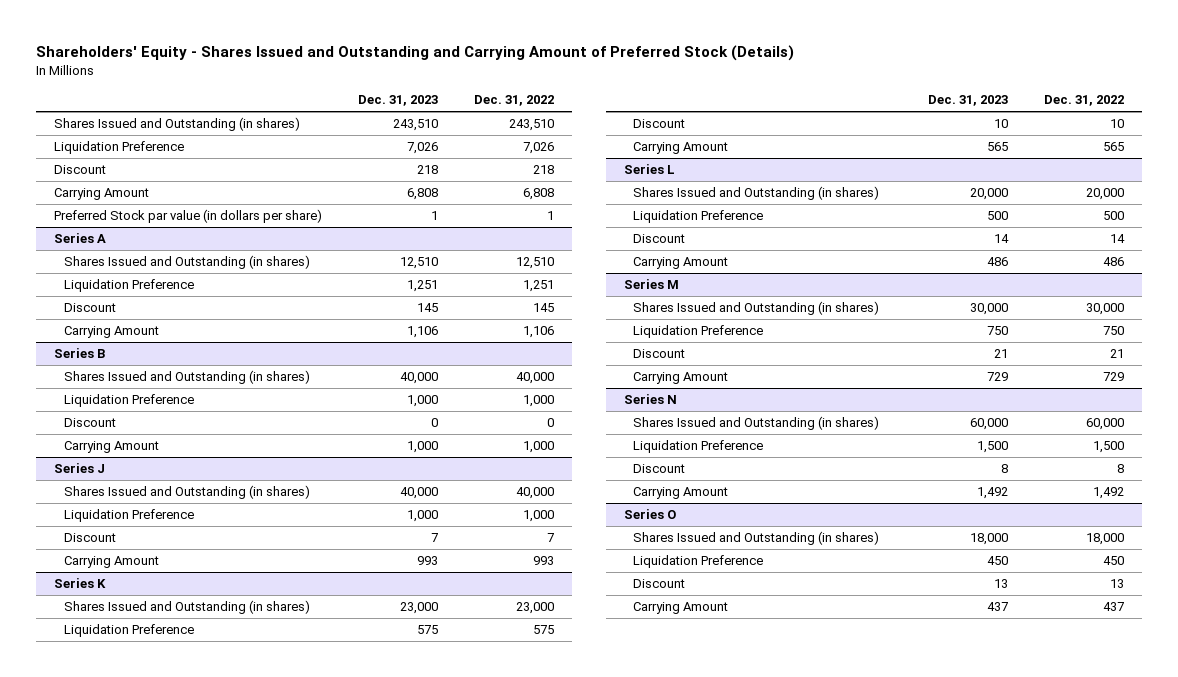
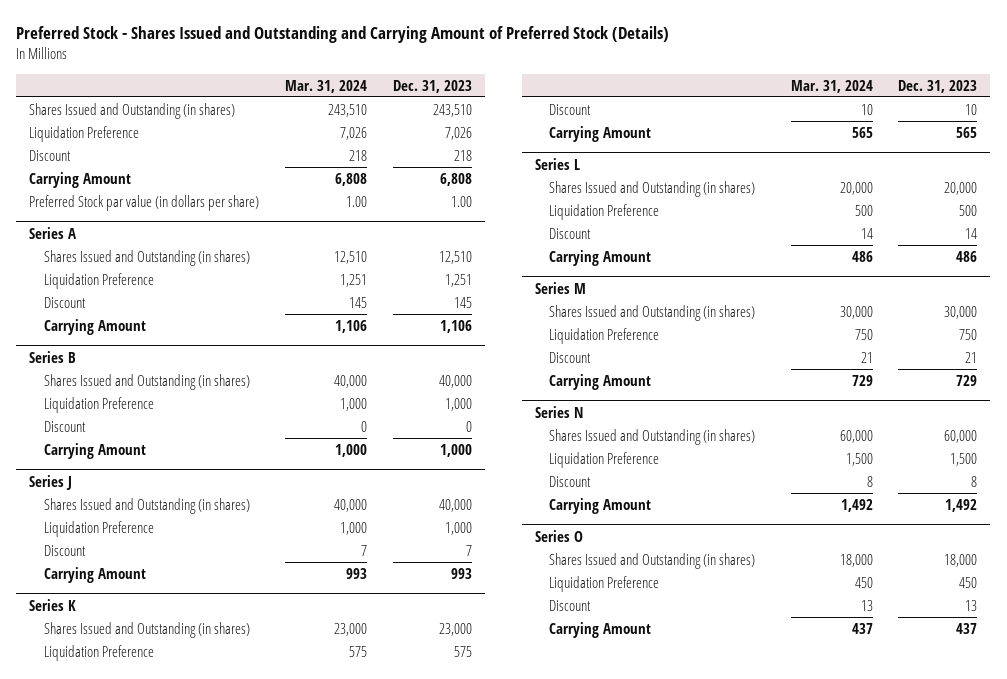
- Shareholders' Equity - Shares Issued and Outstanding and Carrying Amount of Preferred Stock (Details)
+ Preferred Stock - Shares Issued and Outstanding and Carrying Amount of Preferred Stock (Details)
- | Dec. 31, 2023 | Dec. 31, 2022
+ | Mar. 31, 2024 | Dec. 31, 2023
- Preferred Stock par value (in dollars per share) | 1 | 1
+ Preferred Stock par value (in dollars per share) | 1.00 | 1.00

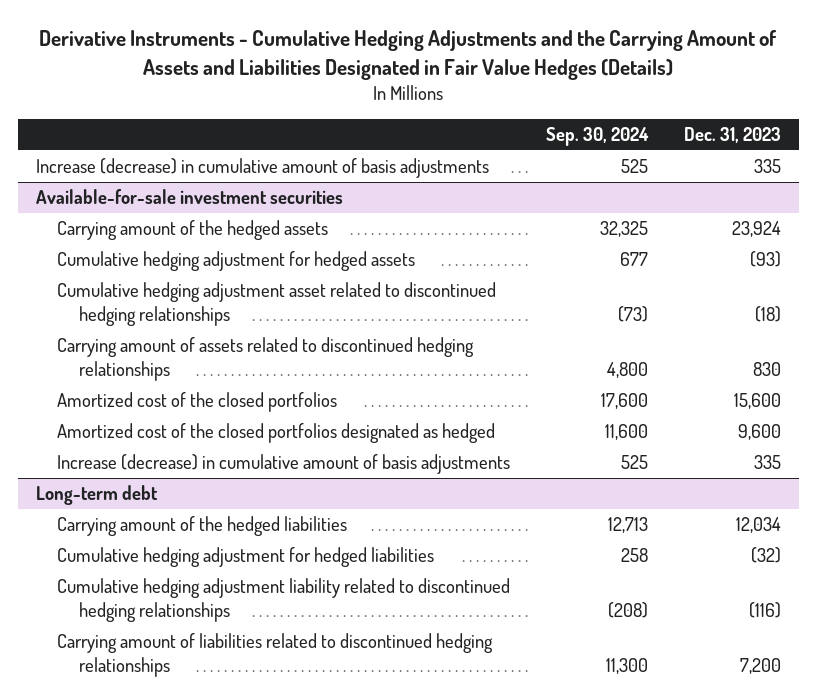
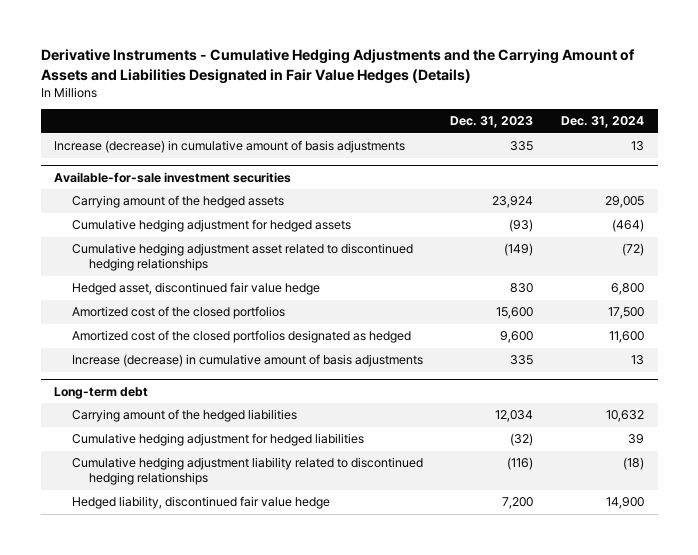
- | Sep. 30, 2024 | Dec. 31, 2023
+ | Dec. 31, 2023 | Dec. 31, 2024
@ Available-for-sale investment securities
- Cumulative hedging adjustment asset related to discontinued hedging relationships | (73) | (18)
- Carrying amount of assets related to discontinued hedging relationships | 4,800 | 830
+ Cumulative hedging adjustment asset related to discontinued hedging relationships | (149) | (72)
+ Hedged asset, discontinued fair value hedge | 830 | 6,800
@ Long-term debt
- Carrying amount of liabilities related to discontinued hedging relationships | 11,300 | 7,200
+ Hedged liability, discontinued fair value hedge | 7,200 | 14,900

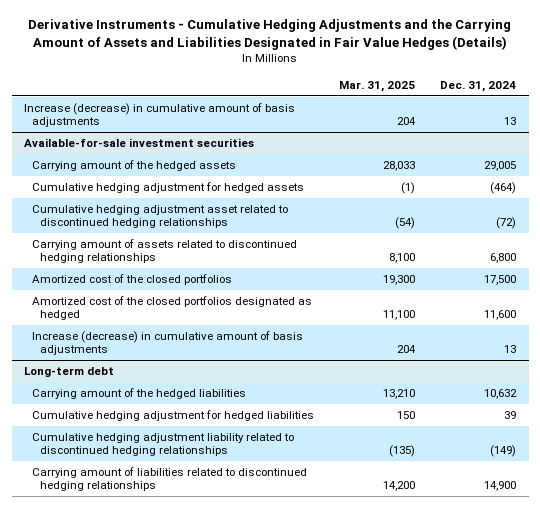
- | Dec. 31, 2023 | Dec. 31, 2024
+ | Mar. 31, 2025 | Dec. 31, 2024
@ Available-for-sale investment securities
- Hedged asset, discontinued fair value hedge | 830 | 6,800
+ Carrying amount of assets related to discontinued hedging relationships | 8,100 | 6,800
@ Long-term debt
- Cumulative hedging adjustment liability related to discontinued hedging relationships | (116) | (18)
- Hedged liability, discontinued fair value hedge | 7,200 | 14,900
+ Cumulative hedging adjustment liability related to discontinued hedging relationships | (135) | (149)
+ Carrying amount of liabilities related to discontinued hedging relationships | 14,200 | 14,900

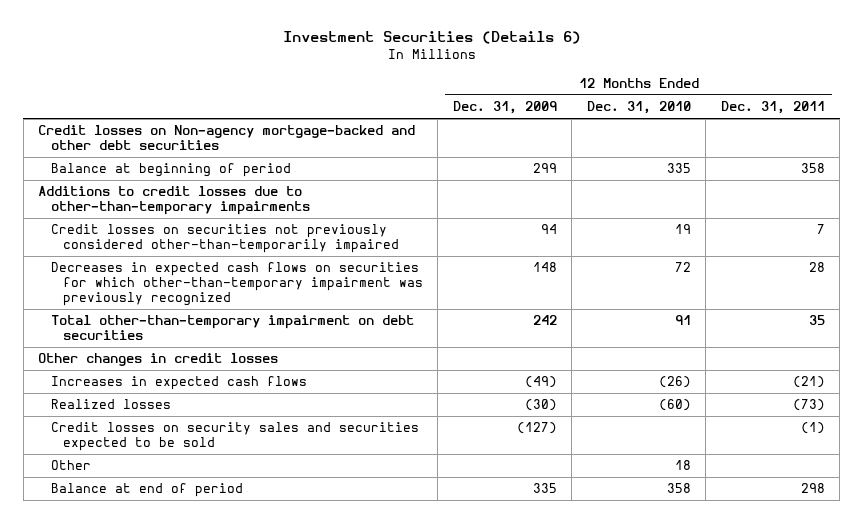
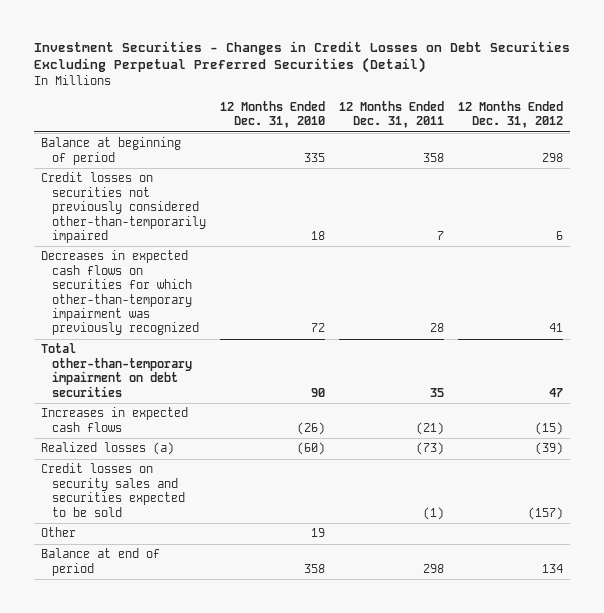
- Investment Securities (Details 6)
+ Investment Securities - Changes in Credit Losses on Debt Securities Excluding Perpetual Preferred Securities (Detail)
- | 12 Months Ended Dec. 31, 2009 | 12 Months Ended Dec. 31, 2010 | 12 Months Ended Dec. 31, 2011
+ | 12 Months Ended Dec. 31, 2010 | 12 Months Ended Dec. 31, 2011 | 12 Months Ended Dec. 31, 2012
- Credit losses on Non-agency mortgage-backed and other debt securities
- Additions to credit losses due to other-than-temporary impairments
- Credit losses on securities not previously considered other-than-temporarily impaired | 94 | 19 | 7
+ Credit losses on securities not previously considered other-than-temporarily impaired | 18 | 7 | 6
- Total other-than-temporary impairment on debt securities | 242 | 91 | 35
- Other changes in credit losses
+ Total other-than-temporary impairment on debt securities | 90 | 35 | 47
- Realized losses | (30) | (60) | (73)
+ Realized losses (a) | (60) | (73) | (39)
- Other | | 18 |
+ Other | 19 | |

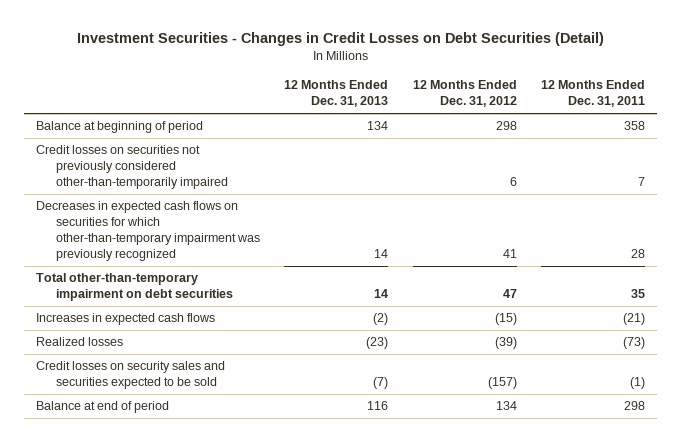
- Investment Securities - Changes in Credit Losses on Debt Securities Excluding Perpetual Preferred Securities (Detail)
+ Investment Securities - Changes in Credit Losses on Debt Securities (Detail)
- | 12 Months Ended Dec. 31, 2010 | 12 Months Ended Dec. 31, 2011 | 12 Months Ended Dec. 31, 2012
+ | 12 Months Ended Dec. 31, 2013 | 12 Months Ended Dec. 31, 2012 | 12 Months Ended Dec. 31, 2011
- Realized losses (a) | (60) | (73) | (39)
+ Realized losses | (23) | (39) | (73)
- Other | 19 | |

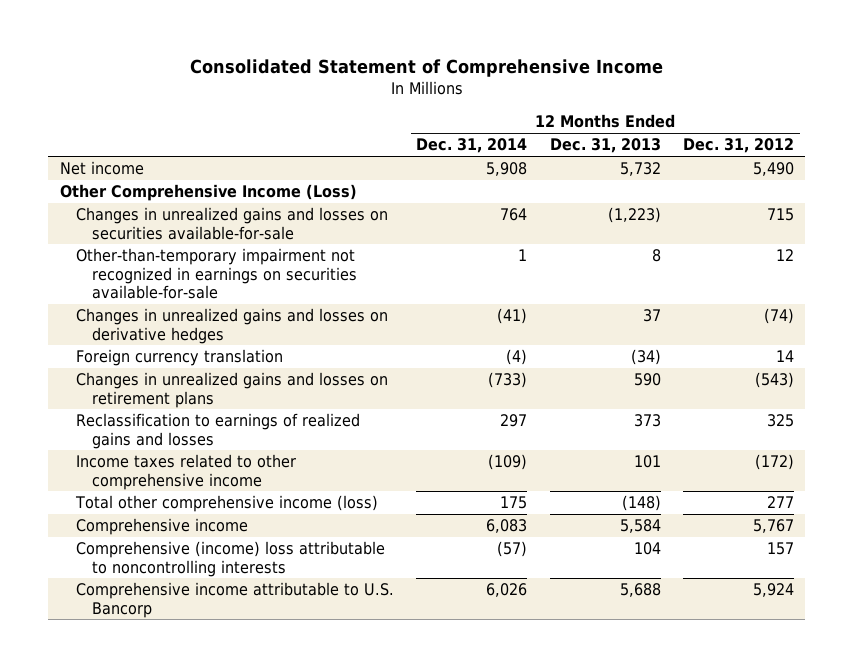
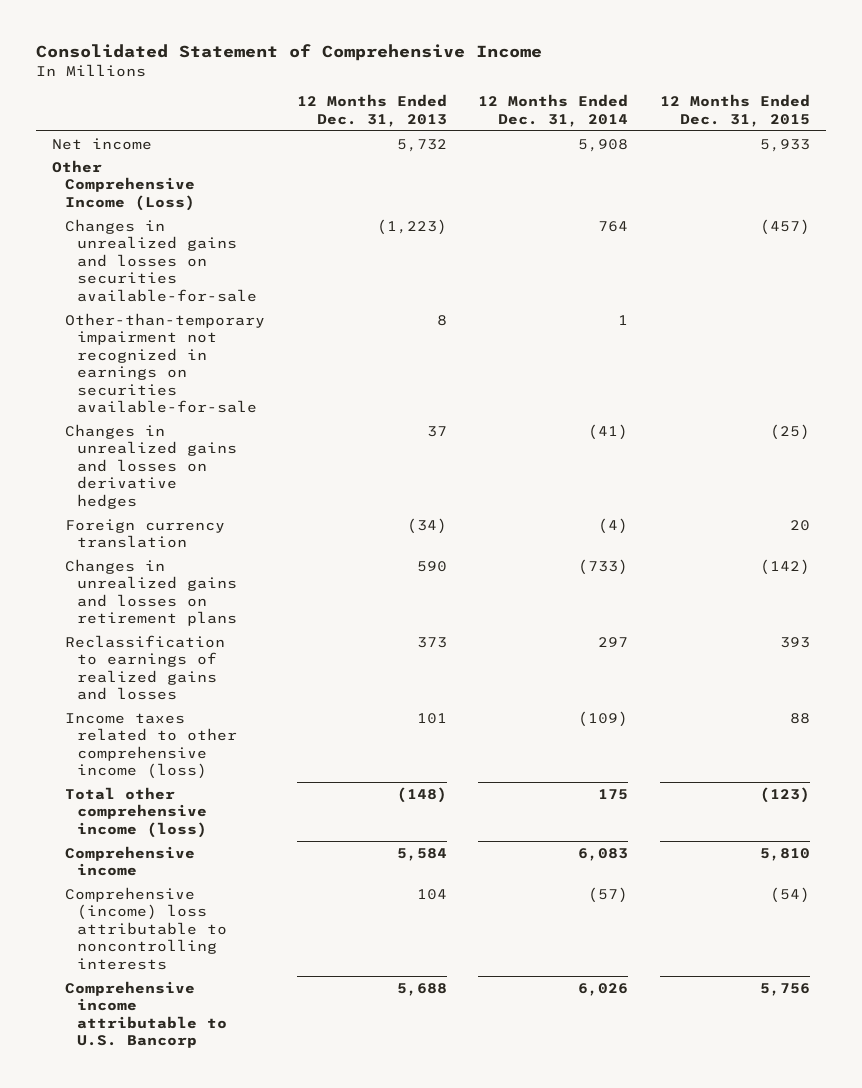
- | 12 Months Ended Dec. 31, 2014 | 12 Months Ended Dec. 31, 2013 | 12 Months Ended Dec. 31, 2012
+ | 12 Months Ended Dec. 31, 2013 | 12 Months Ended Dec. 31, 2014 | 12 Months Ended Dec. 31, 2015
- Income taxes related to other comprehensive income | (109) | 101 | (172)
+ Income taxes related to other comprehensive income (loss) | 101 | (109) | 88

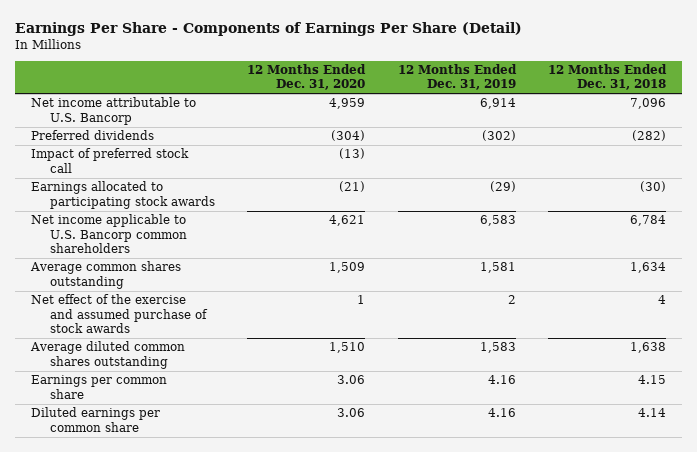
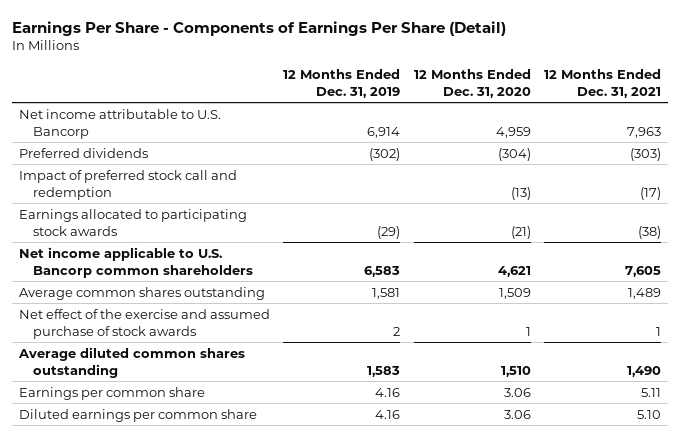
- | 12 Months Ended Dec. 31, 2020 | 12 Months Ended Dec. 31, 2019 | 12 Months Ended Dec. 31, 2018
+ | 12 Months Ended Dec. 31, 2019 | 12 Months Ended Dec. 31, 2020 | 12 Months Ended Dec. 31, 2021
- Impact of preferred stock call | (13) | |
+ Impact of preferred stock call and redemption | | (13) | (17)

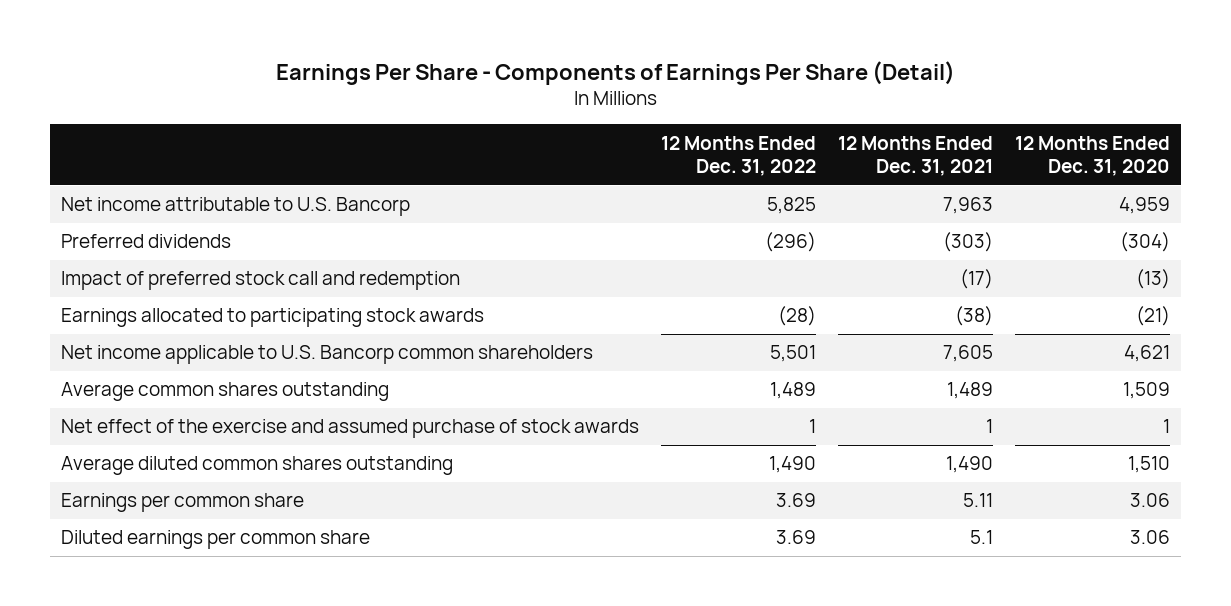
- | 12 Months Ended Dec. 31, 2019 | 12 Months Ended Dec. 31, 2020 | 12 Months Ended Dec. 31, 2021
+ | 12 Months Ended Dec. 31, 2022 | 12 Months Ended Dec. 31, 2021 | 12 Months Ended Dec. 31, 2020
- Diluted earnings per common share | 4.16 | 3.06 | 5.10
+ Diluted earnings per common share | 3.69 | 5.1 | 3.06

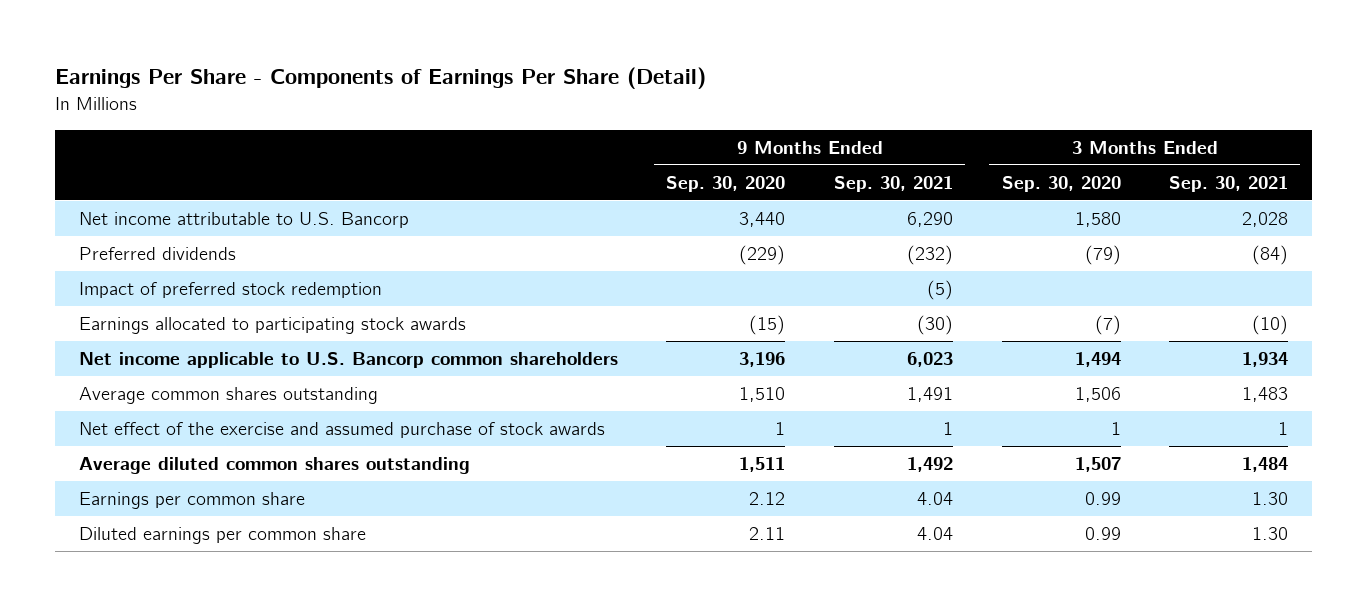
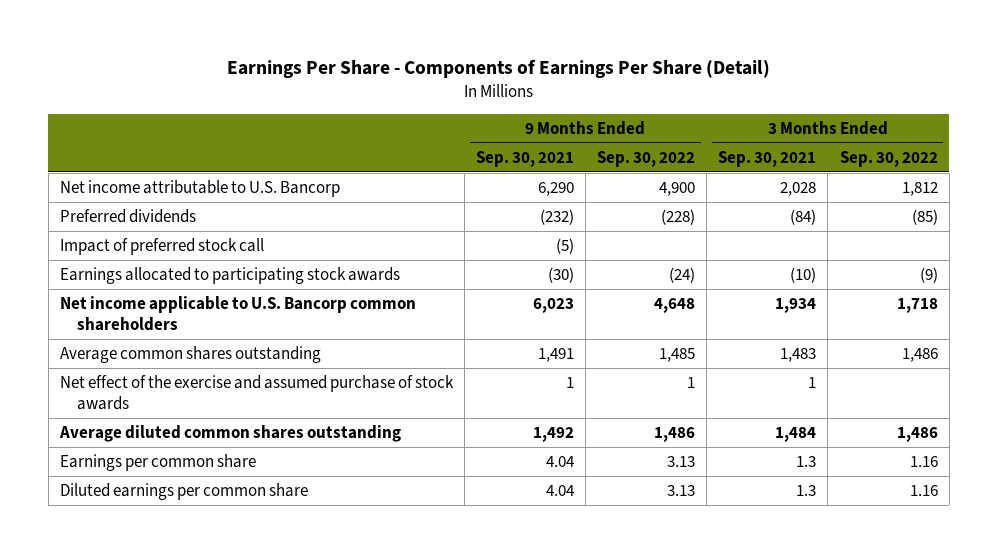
- | 9 Months Ended Sep. 30, 2020 | 9 Months Ended Sep. 30, 2021 | 3 Months Ended Sep. 30, 2020 | 3 Months Ended Sep. 30, 2021
+ | 9 Months Ended Sep. 30, 2021 | 9 Months Ended Sep. 30, 2022 | 3 Months Ended Sep. 30, 2021 | 3 Months Ended Sep. 30, 2022
- Impact of preferred stock redemption | | (5) | |
+ Impact of preferred stock call | (5) | | |
- Earnings per common share | 2.12 | 4.04 | 0.99 | 1.30
- Diluted earnings per common share | 2.11 | 4.04 | 0.99 | 1.30
+ Earnings per common share | 4.04 | 3.13 | 1.3 | 1.16
+ Diluted earnings per common share | 4.04 | 3.13 | 1.3 | 1.16

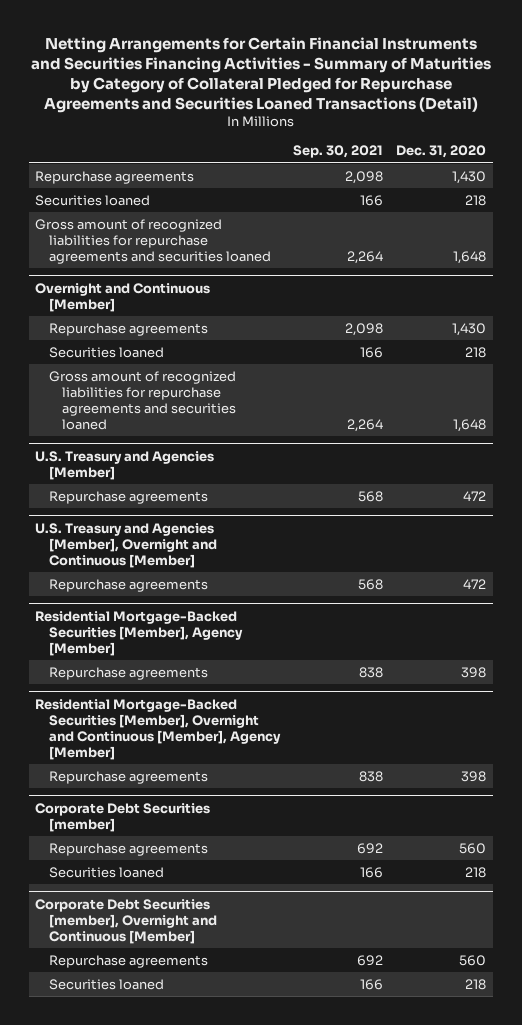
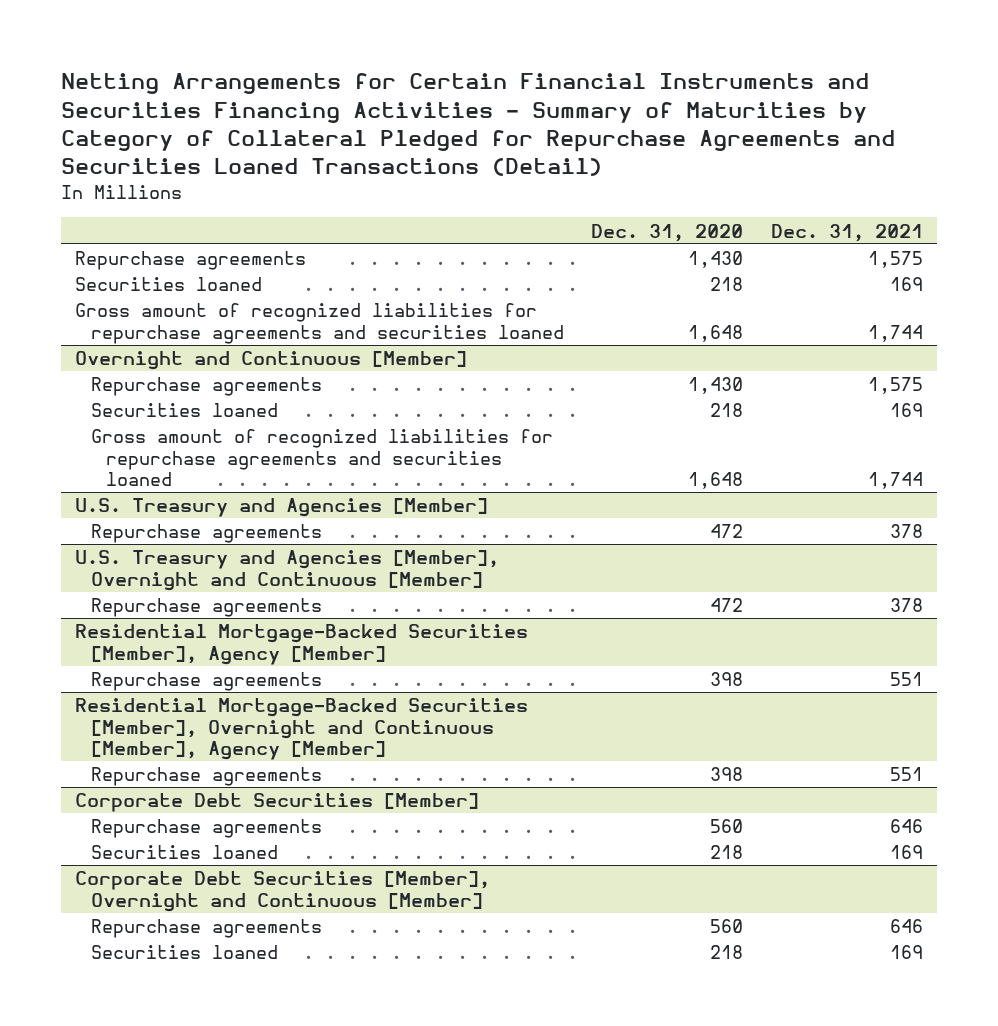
- | Sep. 30, 2021 | Dec. 31, 2020
+ | Dec. 31, 2020 | Dec. 31, 2021
- Corporate Debt Securities [member]
+ Corporate Debt Securities [Member]
- Corporate Debt Securities [member], Overnight and Continuous [Member]
+ Corporate Debt Securities [Member], Overnight and Continuous [Member]

